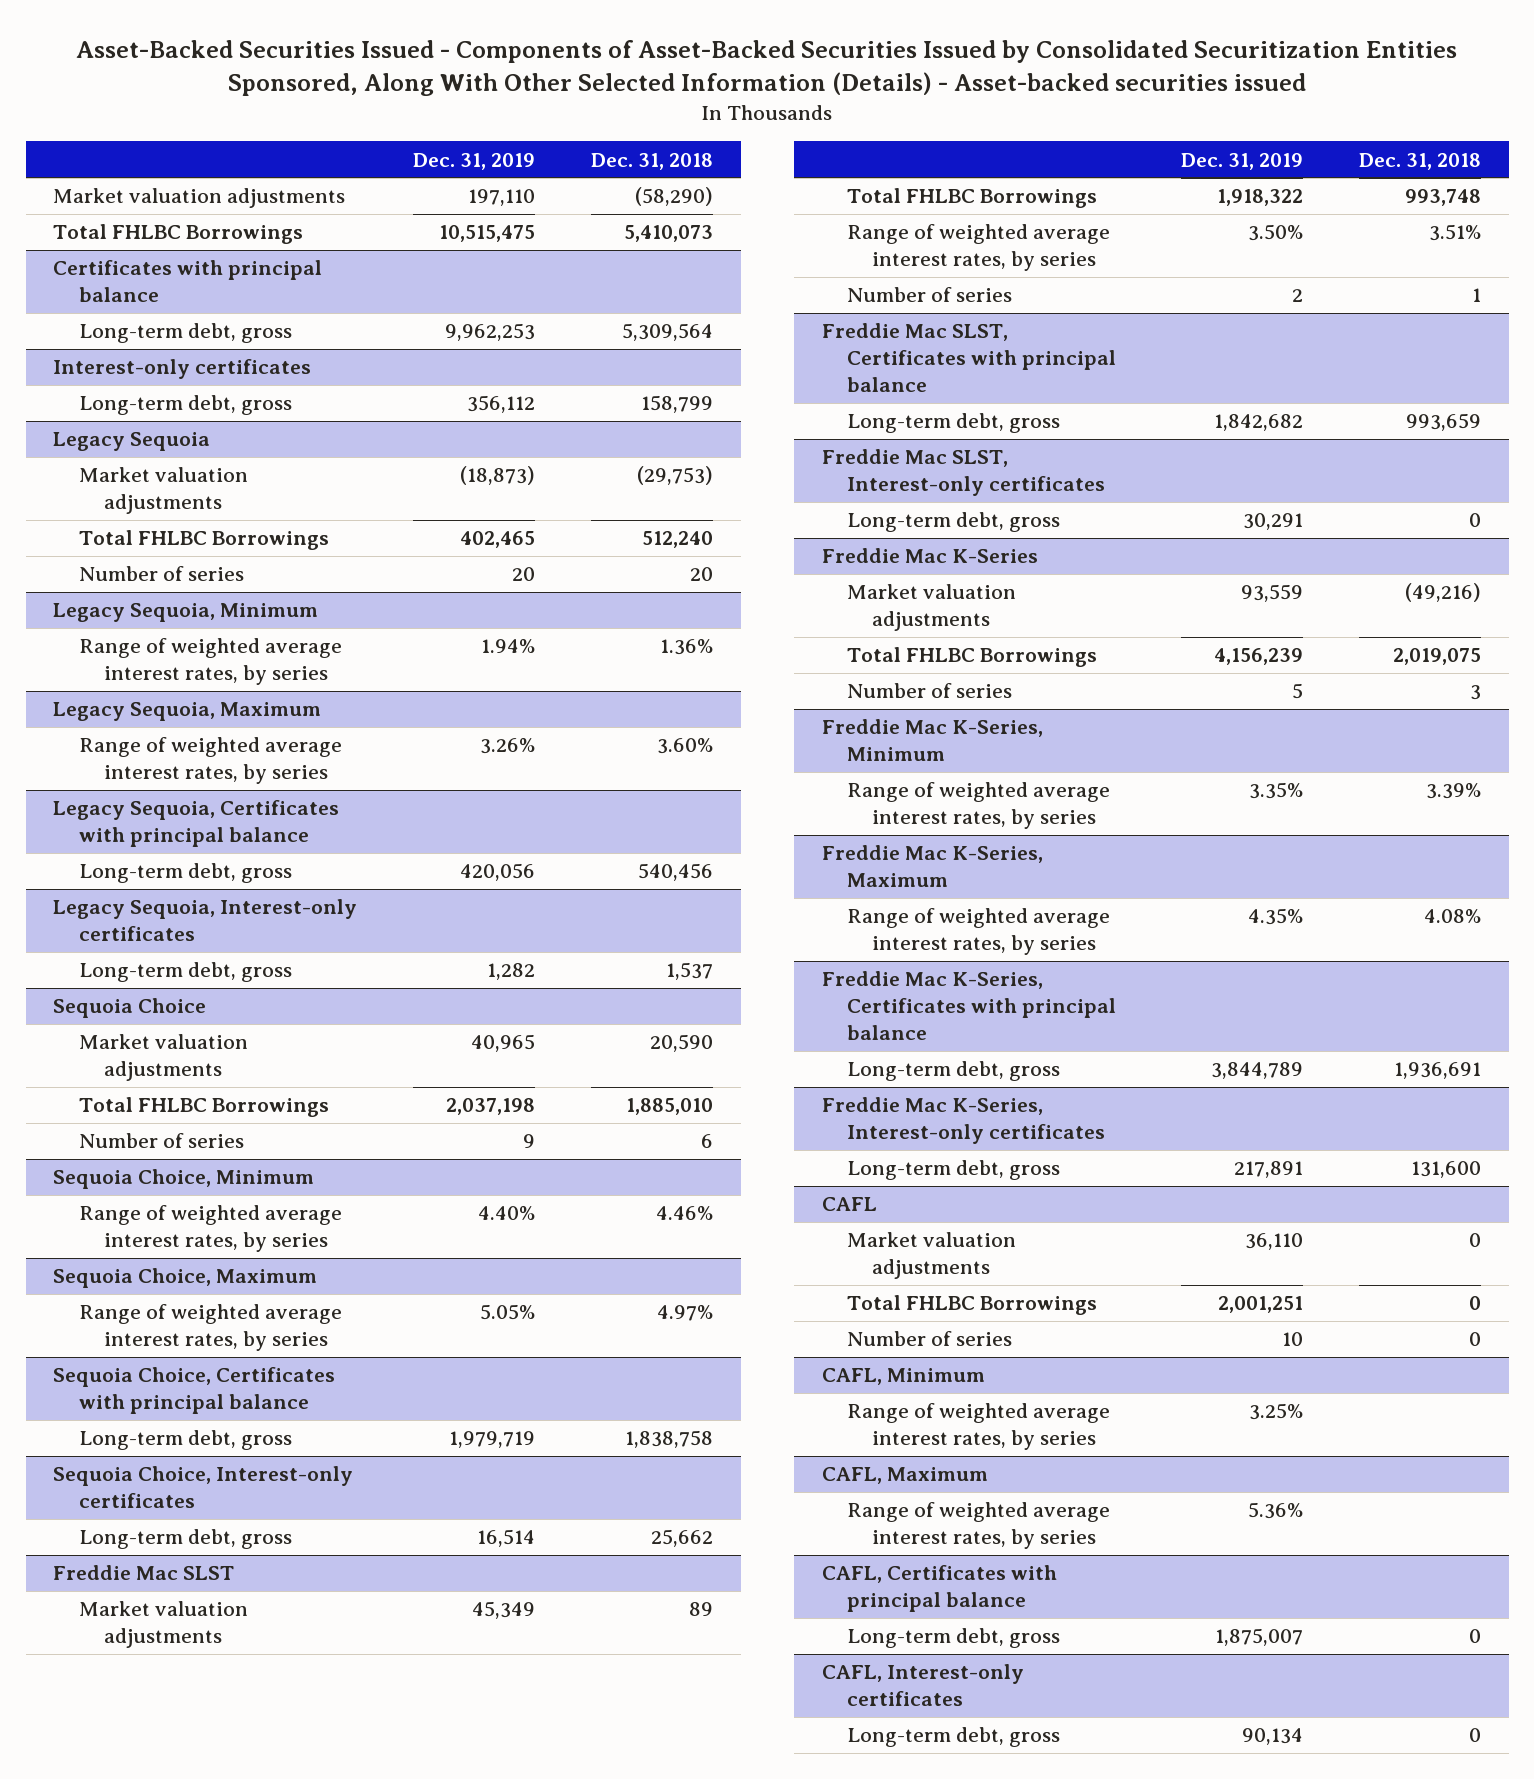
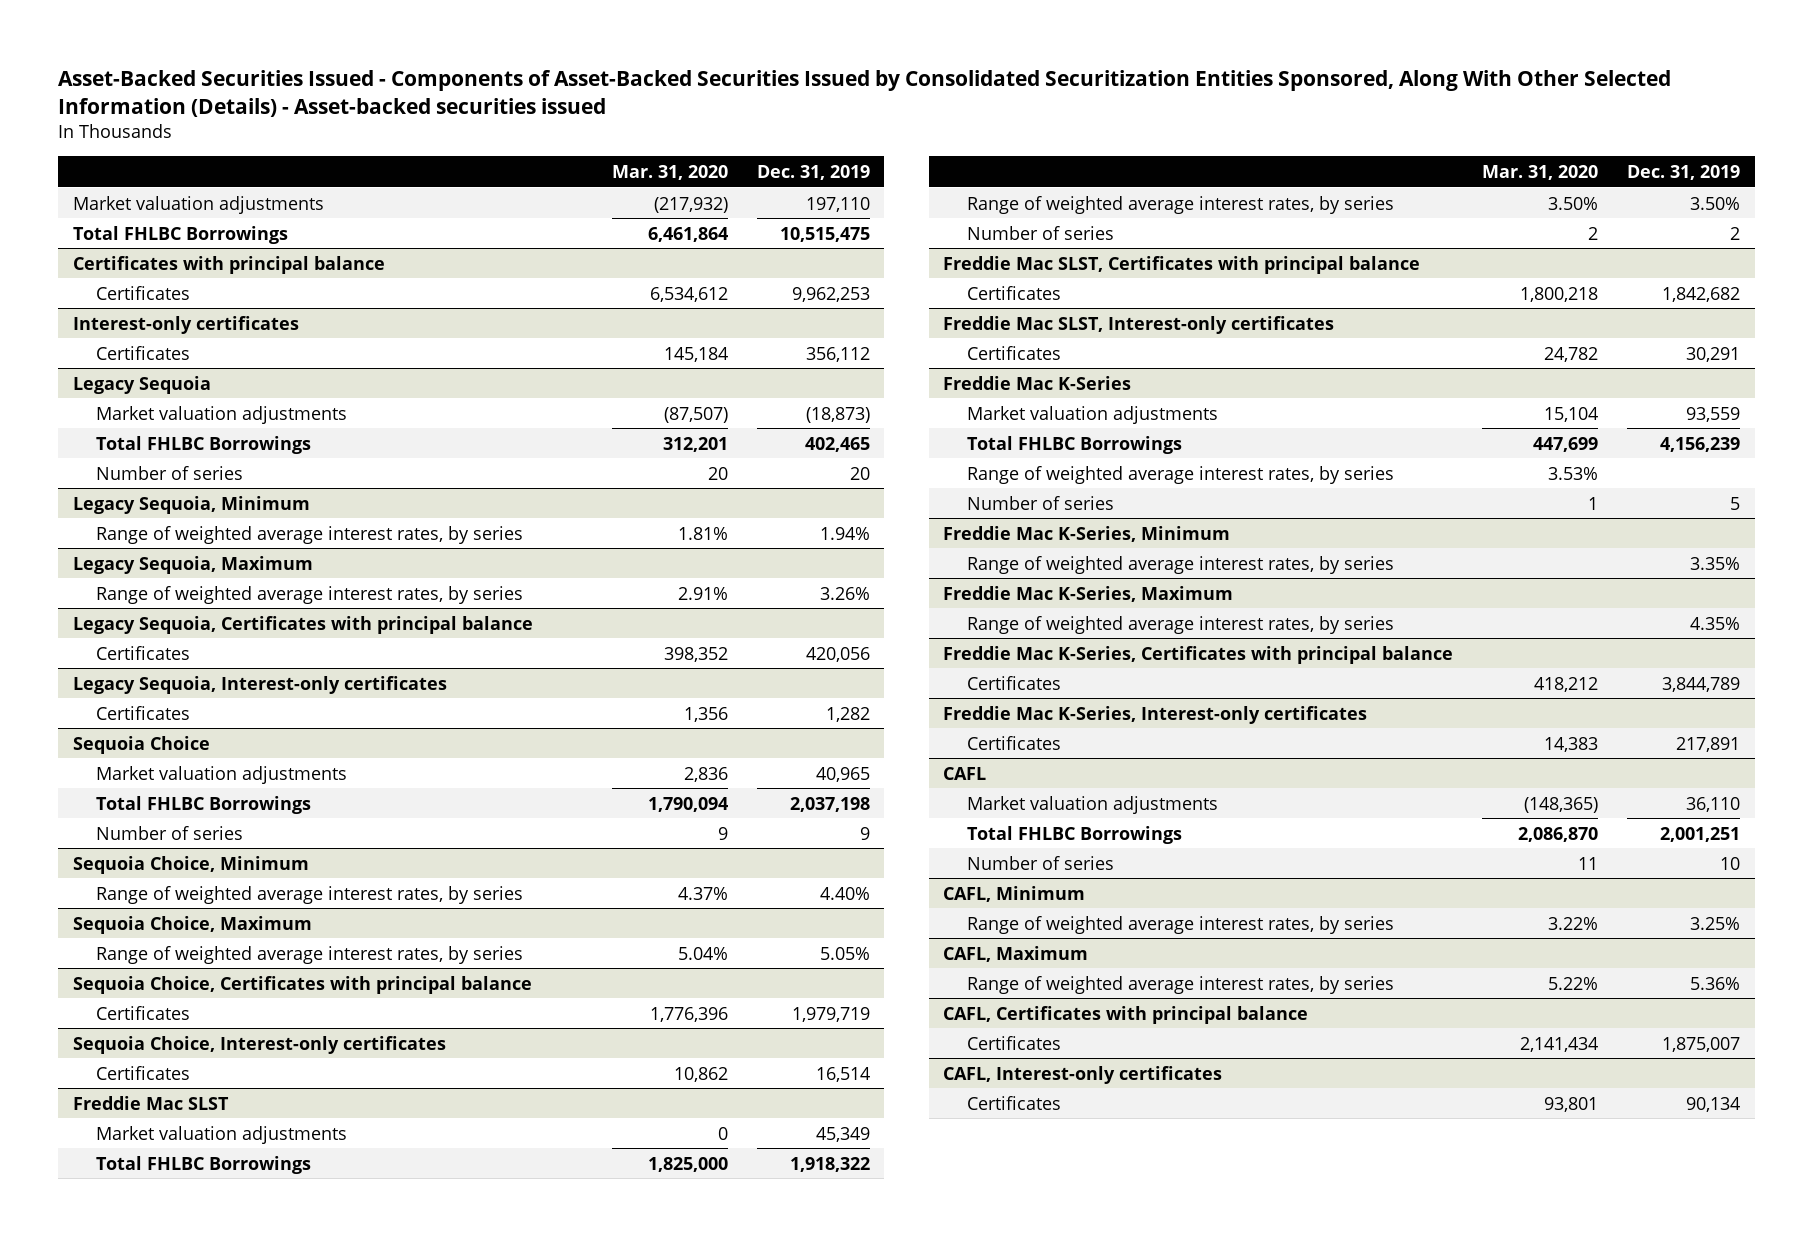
- | Dec. 31, 2019 | Dec. 31, 2018
+ | Mar. 31, 2020 | Dec. 31, 2019
@ Certificates with principal balance
- Long-term debt, gross | 9,962,253 | 5,309,564
+ Certificates | 6,534,612 | 9,962,253
@ Interest-only certificates
- Long-term debt, gross | 356,112 | 158,799
+ Certificates | 145,184 | 356,112
@ Legacy Sequoia, Certificates with principal balance
- Long-term debt, gross | 420,056 | 540,456
+ Certificates | 398,352 | 420,056
@ Legacy Sequoia, Interest-only certificates
- Long-term debt, gross | 1,282 | 1,537
+ Certificates | 1,356 | 1,282
@ Sequoia Choice, Certificates with principal balance
- Long-term debt, gross | 1,979,719 | 1,838,758
+ Certificates | 1,776,396 | 1,979,719
@ Sequoia Choice, Interest-only certificates
- Long-term debt, gross | 16,514 | 25,662
+ Certificates | 10,862 | 16,514
@ Freddie Mac SLST, Certificates with principal balance
- Long-term debt, gross | 1,842,682 | 993,659
+ Certificates | 1,800,218 | 1,842,682
@ Freddie Mac SLST, Interest-only certificates
- Long-term debt, gross | 30,291 | 0
+ Certificates | 24,782 | 30,291
@ Freddie Mac K-Series
+ Range of weighted average interest rates, by series | 3.53% |
@ Freddie Mac K-Series, Certificates with principal balance
- Long-term debt, gross | 3,844,789 | 1,936,691
+ Certificates | 418,212 | 3,844,789
@ Freddie Mac K-Series, Interest-only certificates
- Long-term debt, gross | 217,891 | 131,600
+ Certificates | 14,383 | 217,891
@ CAFL, Certificates with principal balance
- Long-term debt, gross | 1,875,007 | 0
+ Certificates | 2,141,434 | 1,875,007
@ CAFL, Interest-only certificates
- Long-term debt, gross | 90,134 | 0
+ Certificates | 93,801 | 90,134

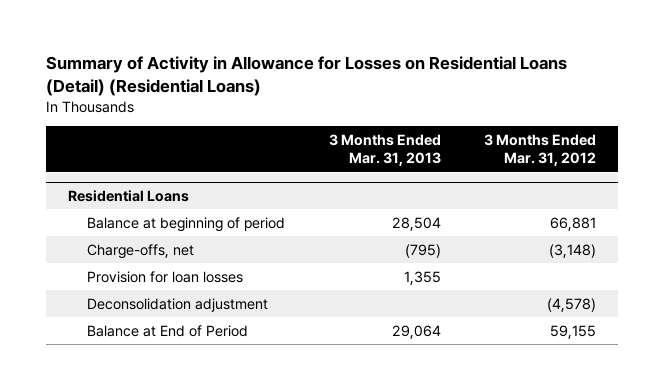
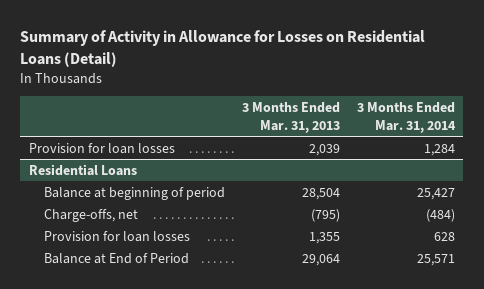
- Summary of Activity in Allowance for Losses on Residential Loans (Detail) (Residential Loans)
+ Summary of Activity in Allowance for Losses on Residential Loans (Detail)
- | 3 Months Ended Mar. 31, 2013 | 3 Months Ended Mar. 31, 2012
+ | 3 Months Ended Mar. 31, 2013 | 3 Months Ended Mar. 31, 2014
+ Provision for loan losses | 2,039 | 1,284
@ Residential Loans
- Deconsolidation adjustment | | (4,578)

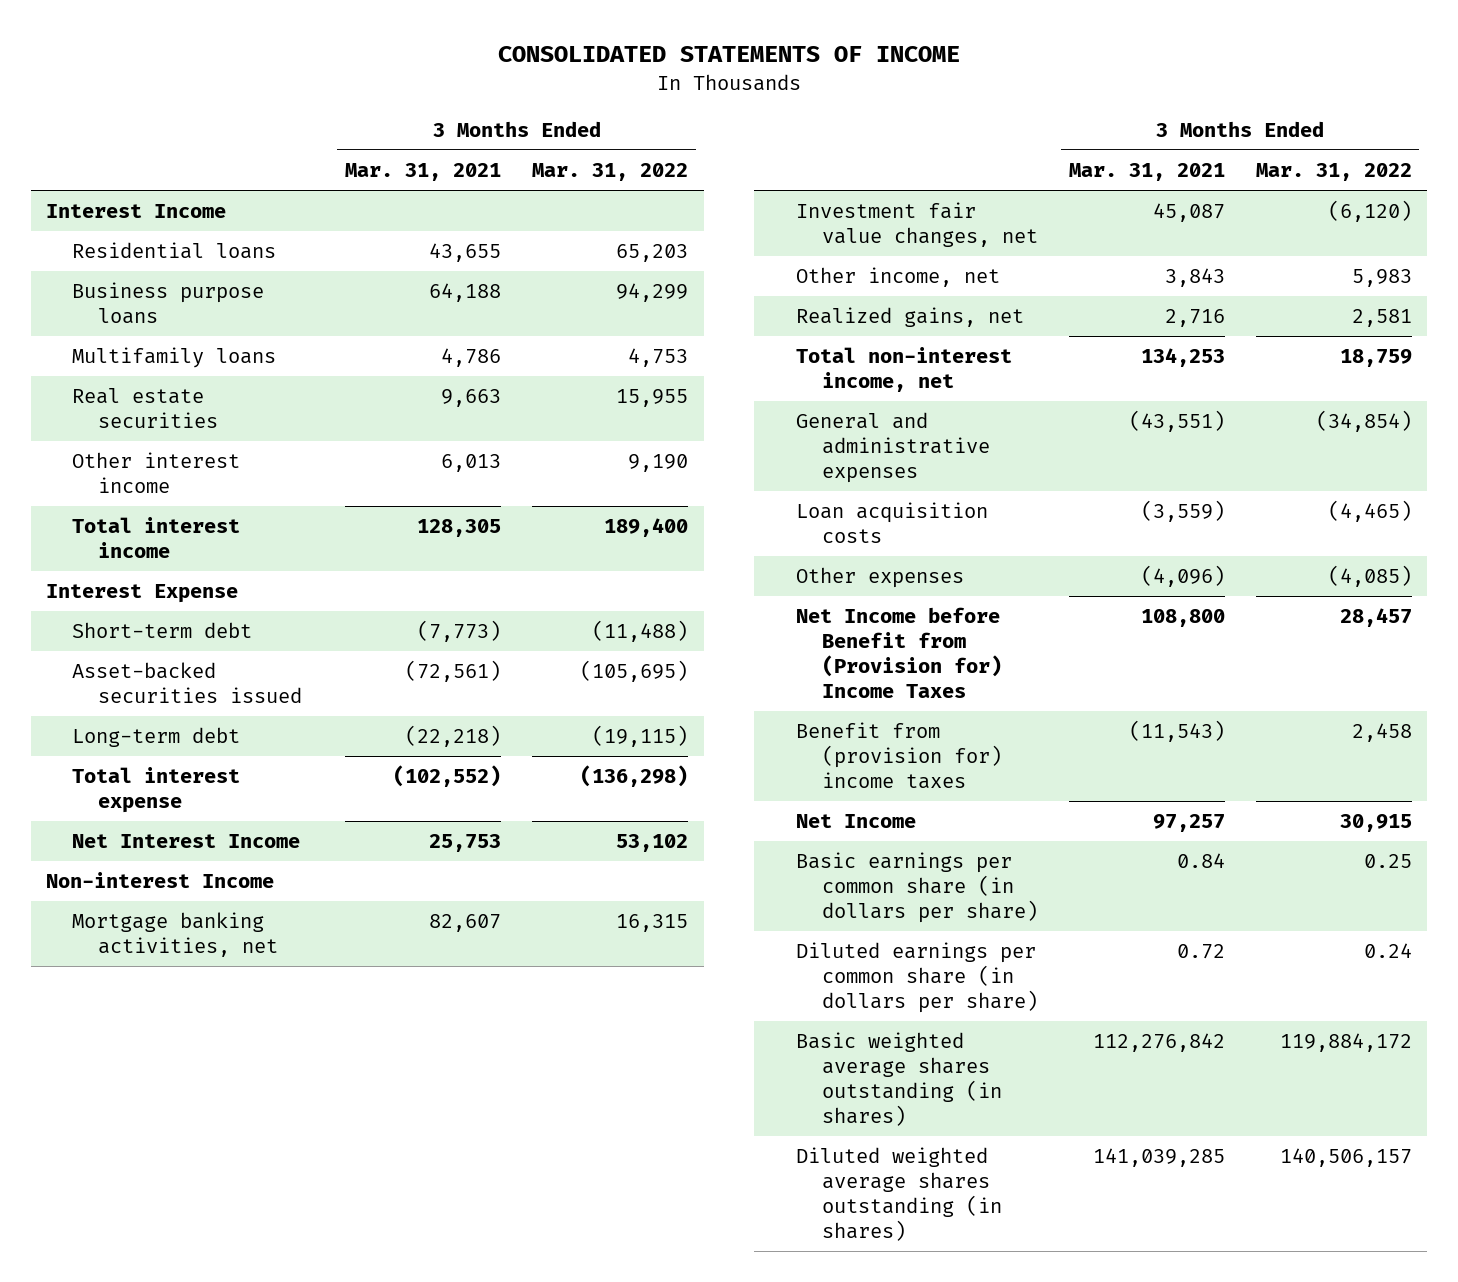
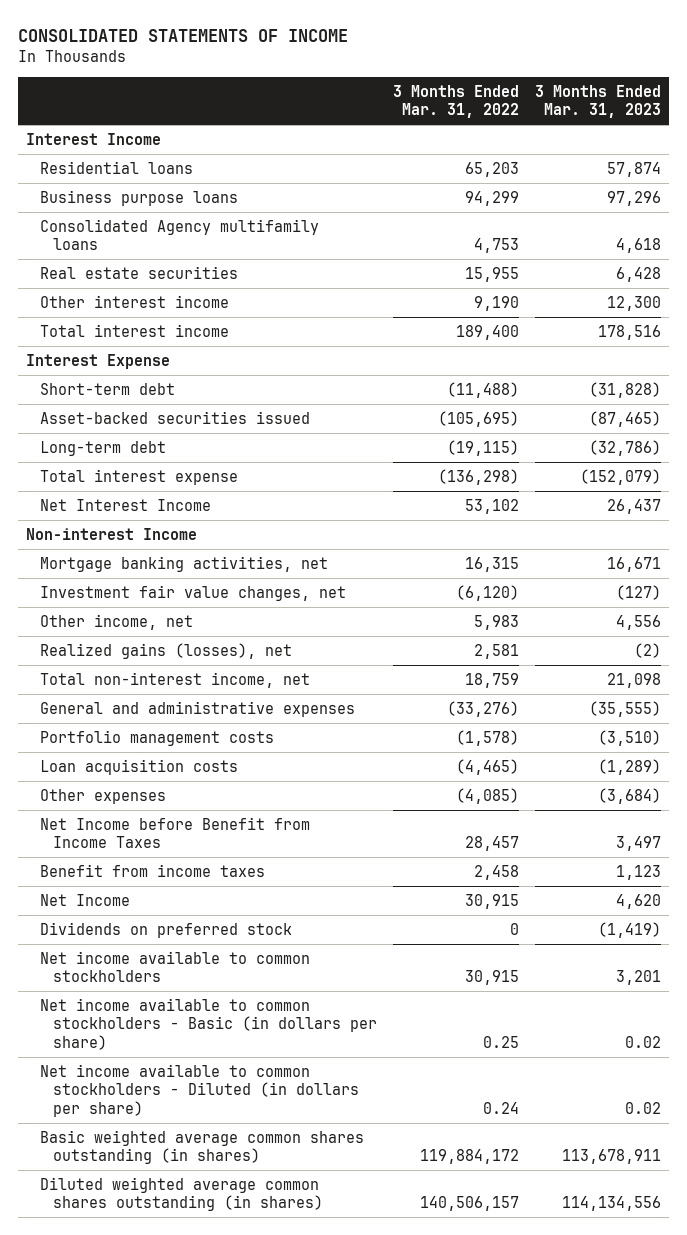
- | 3 Months Ended Mar. 31, 2021 | 3 Months Ended Mar. 31, 2022
+ | 3 Months Ended Mar. 31, 2022 | 3 Months Ended Mar. 31, 2023
- Multifamily loans | 4,786 | 4,753
+ Consolidated Agency multifamily loans | 4,753 | 4,618
- Realized gains, net | 2,716 | 2,581
+ Realized gains (losses), net | 2,581 | (2)
- General and administrative expenses | (43,551) | (34,854)
+ General and administrative expenses | (33,276) | (35,555)
+ Portfolio management costs | (1,578) | (3,510)
- Net Income before Benefit from (Provision for) Income Taxes | 108,800 | 28,457
- Benefit from (provision for) income taxes | (11,543) | 2,458
+ Net Income before Benefit from Income Taxes | 28,457 | 3,497
+ Benefit from income taxes | 2,458 | 1,123
- Basic earnings per common share (in dollars per share) | 0.84 | 0.25
- Diluted earnings per common share (in dollars per share) | 0.72 | 0.24
- Basic weighted average shares outstanding (in shares) | 112,276,842 | 119,884,172
- Diluted weighted average shares outstanding (in shares) | 141,039,285 | 140,506,157
+ Dividends on preferred stock | 0 | (1,419)
+ Net income available to common stockholders | 30,915 | 3,201
+ Net income available to common stockholders - Basic (in dollars per share) | 0.25 | 0.02
+ Net income available to common stockholders - Diluted (in dollars per share) | 0.24 | 0.02
+ Basic weighted average common shares outstanding (in shares) | 119,884,172 | 113,678,911
+ Diluted weighted average common shares outstanding (in shares) | 140,506,157 | 114,134,556

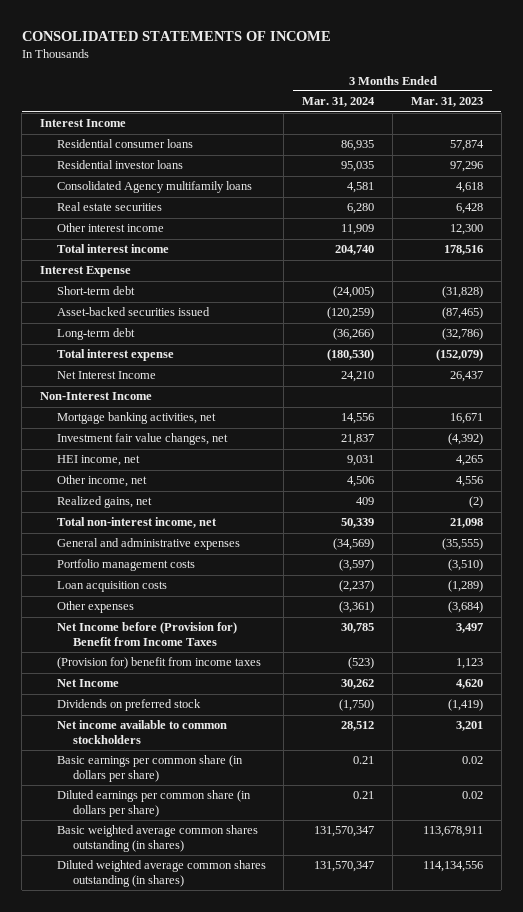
- | 3 Months Ended Mar. 31, 2022 | 3 Months Ended Mar. 31, 2023
+ | 3 Months Ended Mar. 31, 2024 | 3 Months Ended Mar. 31, 2023
- Residential loans | 65,203 | 57,874
- Business purpose loans | 94,299 | 97,296
+ Residential consumer loans | 86,935 | 57,874
+ Residential investor loans | 95,035 | 97,296
- Non-interest Income
+ Non-Interest Income
- Investment fair value changes, net | (6,120) | (127)
+ Investment fair value changes, net | 21,837 | (4,392)
+ HEI income, net | 9,031 | 4,265
- Realized gains (losses), net | 2,581 | (2)
+ Realized gains, net | 409 | (2)
- Net Income before Benefit from Income Taxes | 28,457 | 3,497
- Benefit from income taxes | 2,458 | 1,123
+ Net Income before (Provision for) Benefit from Income Taxes | 30,785 | 3,497
+ (Provision for) benefit from income taxes | (523) | 1,123
- Net income available to common stockholders - Basic (in dollars per share) | 0.25 | 0.02
- Net income available to common stockholders - Diluted (in dollars per share) | 0.24 | 0.02
+ Basic earnings per common share (in dollars per share) | 0.21 | 0.02
+ Diluted earnings per common share (in dollars per share) | 0.21 | 0.02

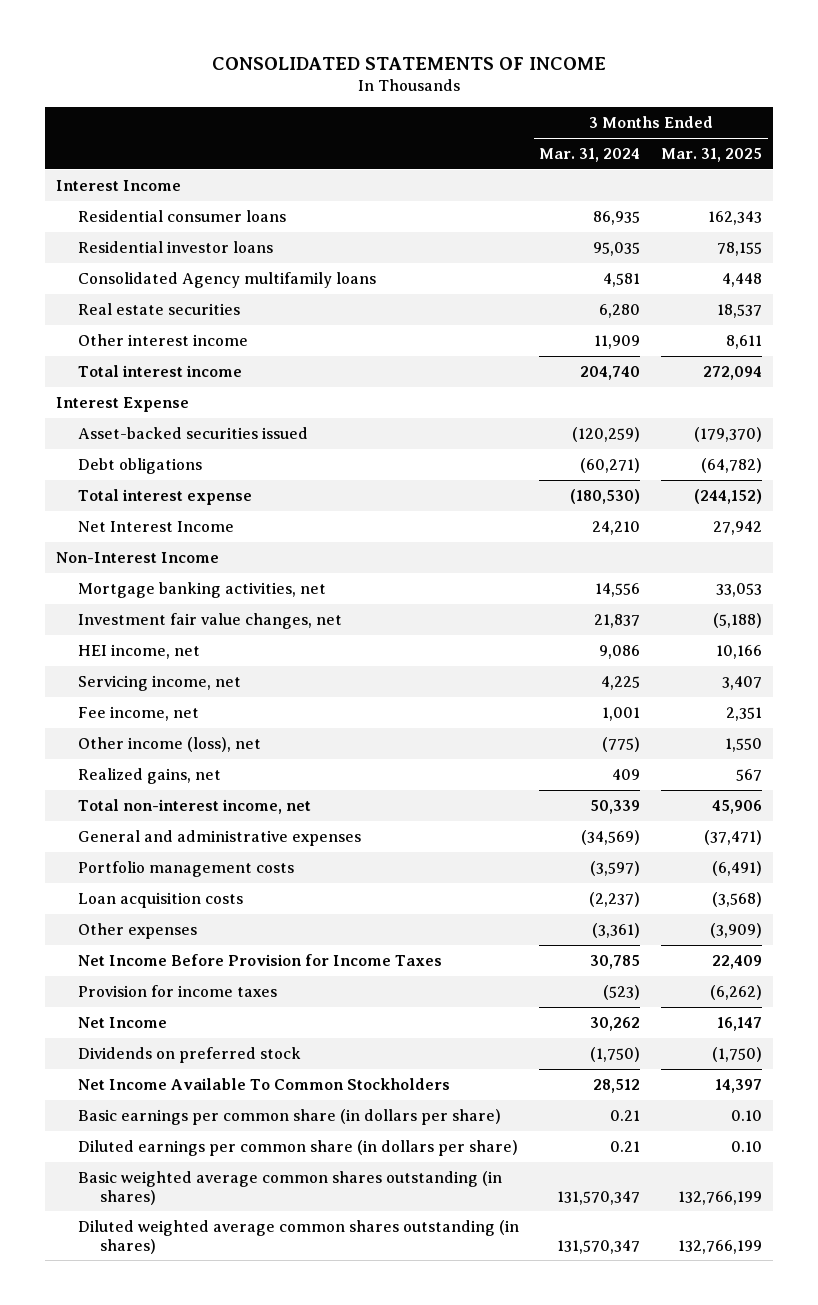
- | 3 Months Ended Mar. 31, 2024 | 3 Months Ended Mar. 31, 2023
+ | 3 Months Ended Mar. 31, 2024 | 3 Months Ended Mar. 31, 2025
- Short-term debt | (24,005) | (31,828)
- Long-term debt | (36,266) | (32,786)
+ Debt obligations | (60,271) | (64,782)
- HEI income, net | 9,031 | 4,265
- Other income, net | 4,506 | 4,556
+ HEI income, net | 9,086 | 10,166
+ Servicing income, net | 4,225 | 3,407
+ Fee income, net | 1,001 | 2,351
+ Other income (loss), net | (775) | 1,550
- Net Income before (Provision for) Benefit from Income Taxes | 30,785 | 3,497
- (Provision for) benefit from income taxes | (523) | 1,123
+ Net Income Before Provision for Income Taxes | 30,785 | 22,409
+ Provision for income taxes | (523) | (6,262)
- Net income available to common stockholders | 28,512 | 3,201
+ Net Income Available To Common Stockholders | 28,512 | 14,397

